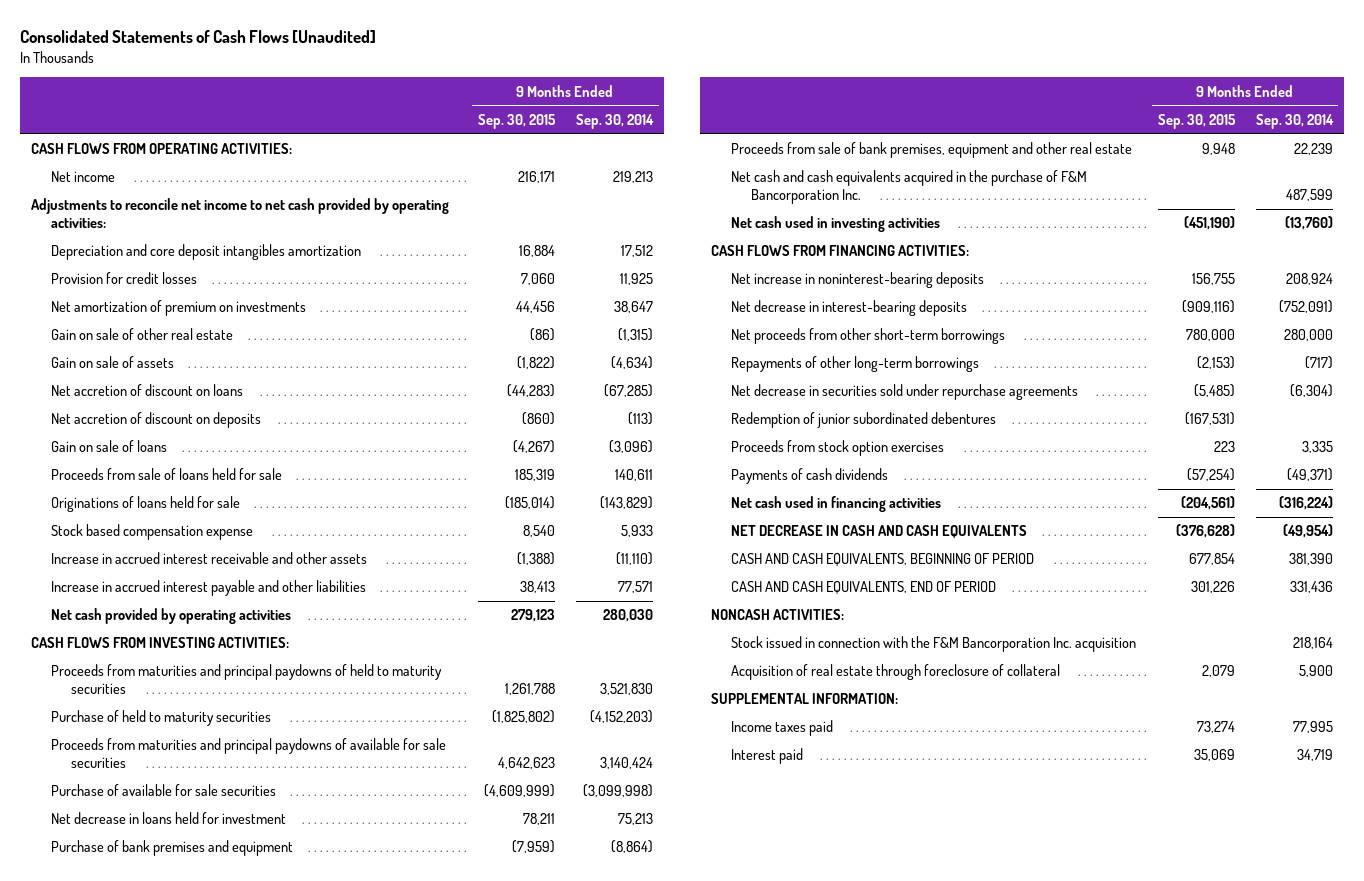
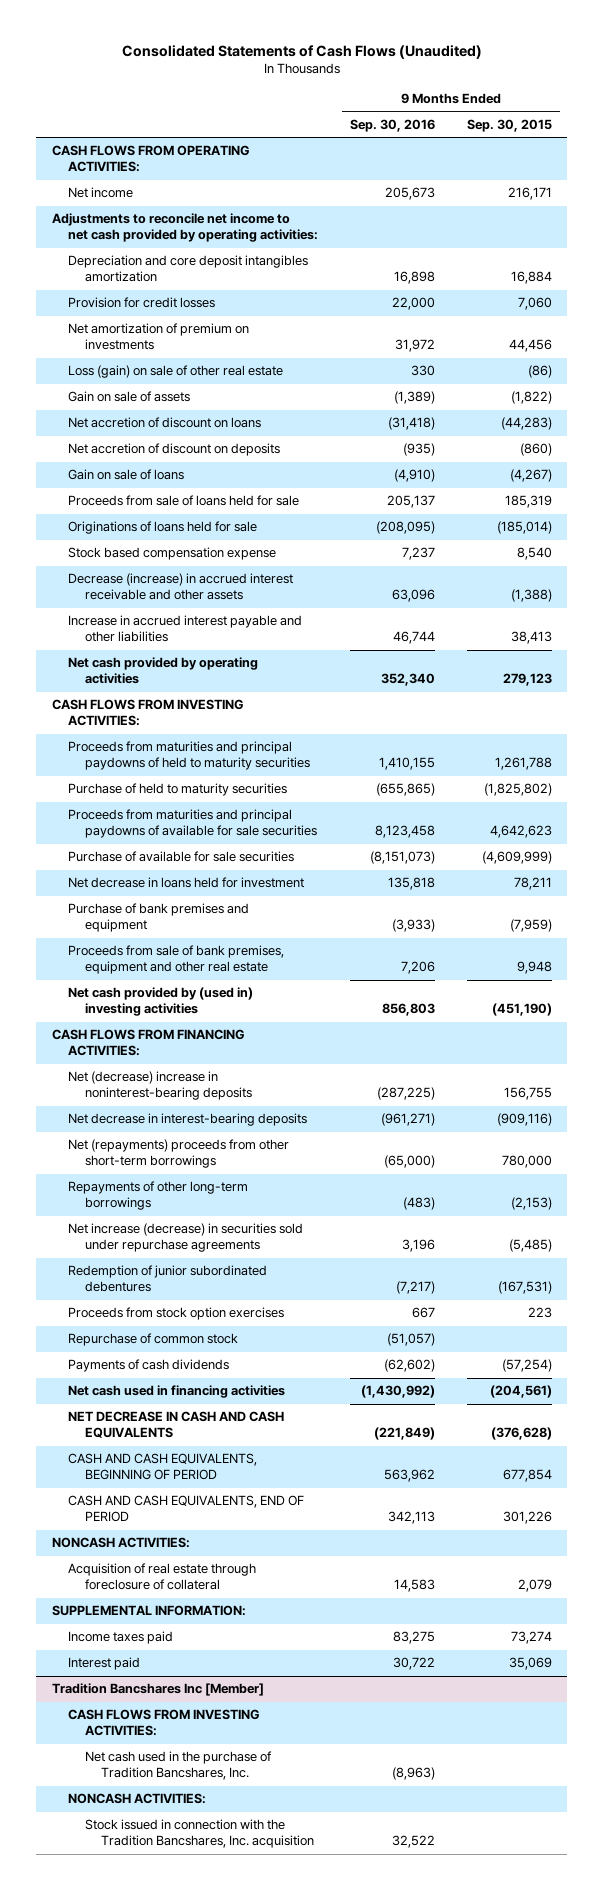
- Consolidated Statements of Cash Flows [Unaudited]
+ Consolidated Statements of Cash Flows (Unaudited)
- | 9 Months Ended Sep. 30, 2015 | 9 Months Ended Sep. 30, 2014
+ | 9 Months Ended Sep. 30, 2016 | 9 Months Ended Sep. 30, 2015
- Gain on sale of other real estate | (86) | (1,315)
+ Loss (gain) on sale of other real estate | 330 | (86)
- Increase in accrued interest receivable and other assets | (1,388) | (11,110)
+ Decrease (increase) in accrued interest receivable and other assets | 63,096 | (1,388)
- Net cash and cash equivalents acquired in the purchase of F&M Bancorporation Inc. | | 487,599
- Net cash used in investing activities | (451,190) | (13,760)
+ Net cash provided by (used in) investing activities | 856,803 | (451,190)
- Net increase in noninterest-bearing deposits | 156,755 | 208,924
+ Net (decrease) increase in noninterest-bearing deposits | (287,225) | 156,755
- Net proceeds from other short-term borrowings | 780,000 | 280,000
+ Net (repayments) proceeds from other short-term borrowings | (65,000) | 780,000
- Net decrease in securities sold under repurchase agreements | (5,485) | (6,304)
+ Net increase (decrease) in securities sold under repurchase agreements | 3,196 | (5,485)
+ Repurchase of common stock | (51,057) |
- Stock issued in connection with the F&M Bancorporation Inc. acquisition | | 218,164
+ Tradition Bancshares Inc [Member]
+ CASH FLOWS FROM INVESTING ACTIVITIES:
+ Net cash used in the purchase of Tradition Bancshares, Inc. | (8,963) |
+ NONCASH ACTIVITIES:
+ Stock issued in connection with the Tradition Bancshares, Inc. acquisition | 32,522 |

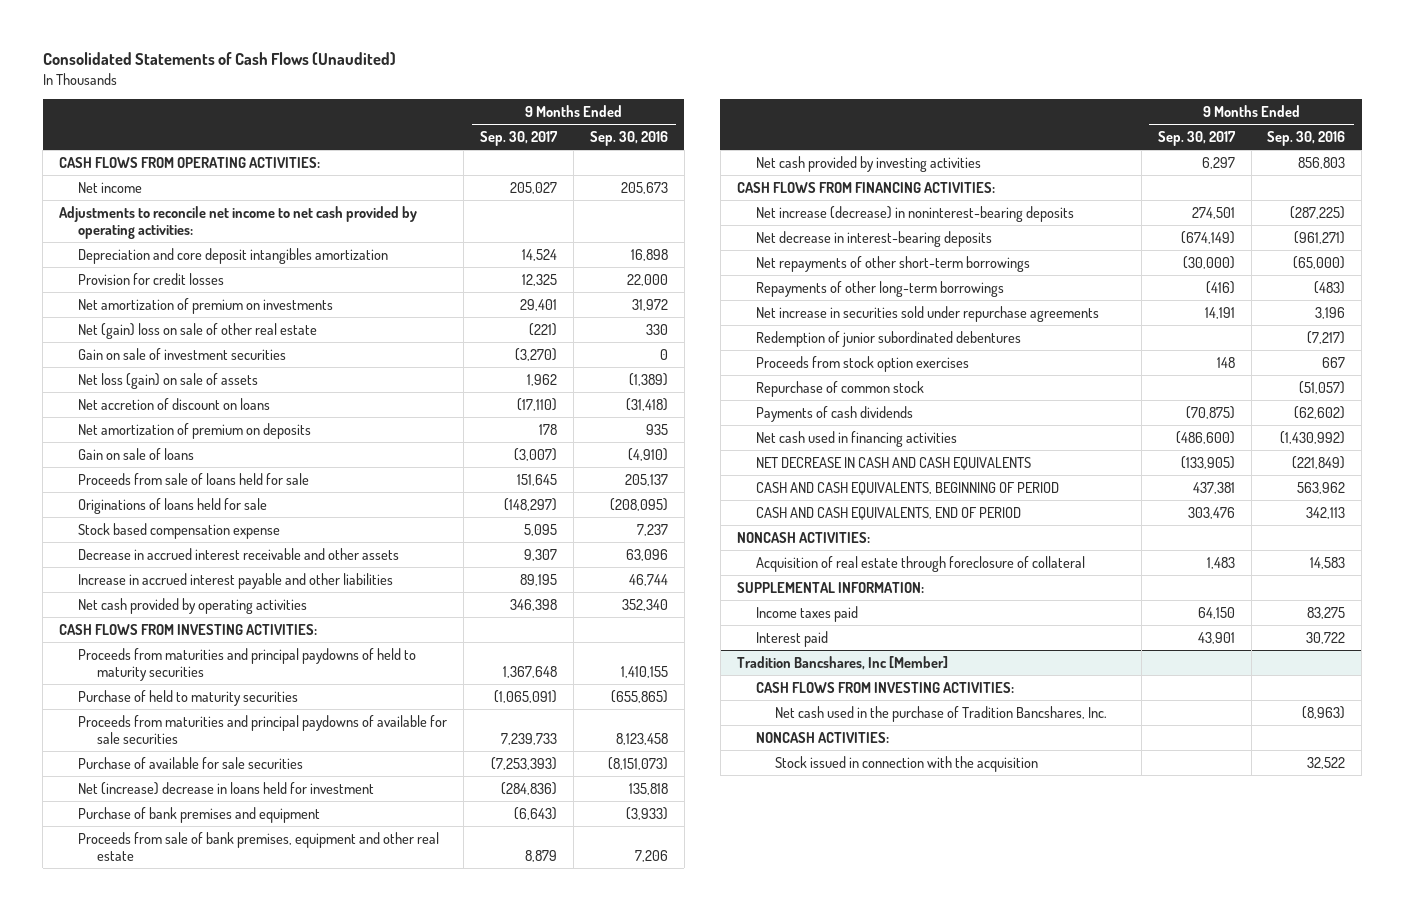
- | 9 Months Ended Sep. 30, 2016 | 9 Months Ended Sep. 30, 2015
+ | 9 Months Ended Sep. 30, 2017 | 9 Months Ended Sep. 30, 2016
- Loss (gain) on sale of other real estate | 330 | (86)
- Gain on sale of assets | (1,389) | (1,822)
+ Net (gain) loss on sale of other real estate | (221) | 330
+ Gain on sale of investment securities | (3,270) | 0
+ Net loss (gain) on sale of assets | 1,962 | (1,389)
- Net accretion of discount on deposits | (935) | (860)
+ Net amortization of premium on deposits | 178 | 935
- Decrease (increase) in accrued interest receivable and other assets | 63,096 | (1,388)
+ Decrease in accrued interest receivable and other assets | 9,307 | 63,096
- Net decrease in loans held for investment | 135,818 | 78,211
+ Net (increase) decrease in loans held for investment | (284,836) | 135,818
- Net cash provided by (used in) investing activities | 856,803 | (451,190)
+ Net cash provided by investing activities | 6,297 | 856,803
- Net (decrease) increase in noninterest-bearing deposits | (287,225) | 156,755
+ Net increase (decrease) in noninterest-bearing deposits | 274,501 | (287,225)
- Net (repayments) proceeds from other short-term borrowings | (65,000) | 780,000
+ Net repayments of other short-term borrowings | (30,000) | (65,000)
- Net increase (decrease) in securities sold under repurchase agreements | 3,196 | (5,485)
+ Net increase in securities sold under repurchase agreements | 14,191 | 3,196
- Tradition Bancshares Inc [Member]
+ Tradition Bancshares, Inc [Member]
- Stock issued in connection with the Tradition Bancshares, Inc. acquisition | 32,522 |
+ Stock issued in connection with the acquisition | | 32,522

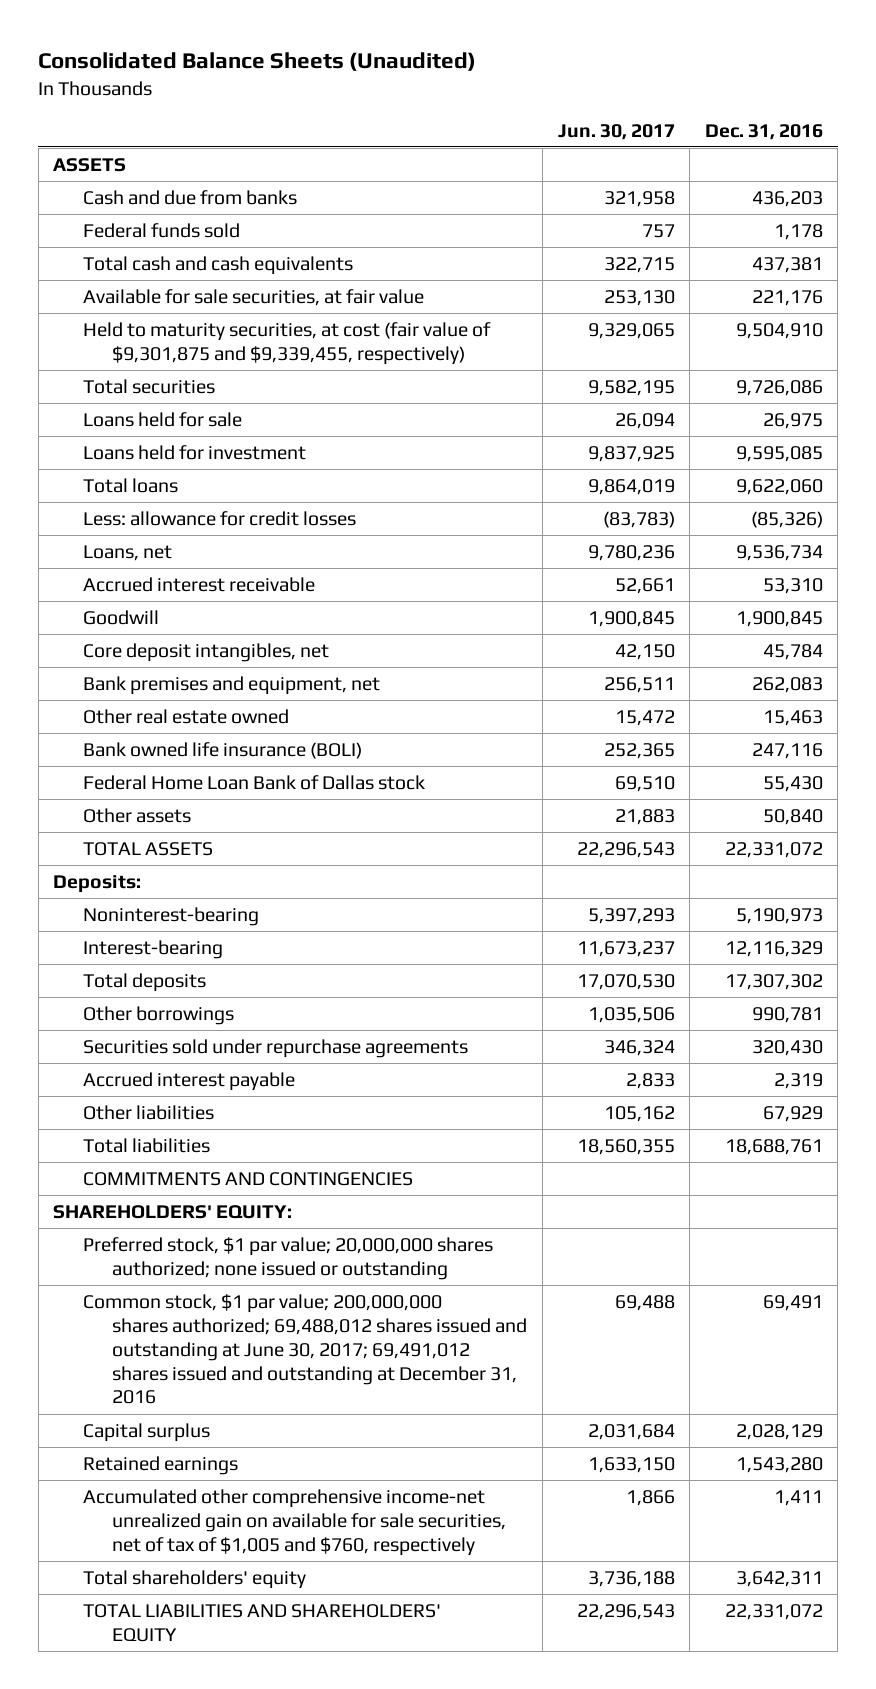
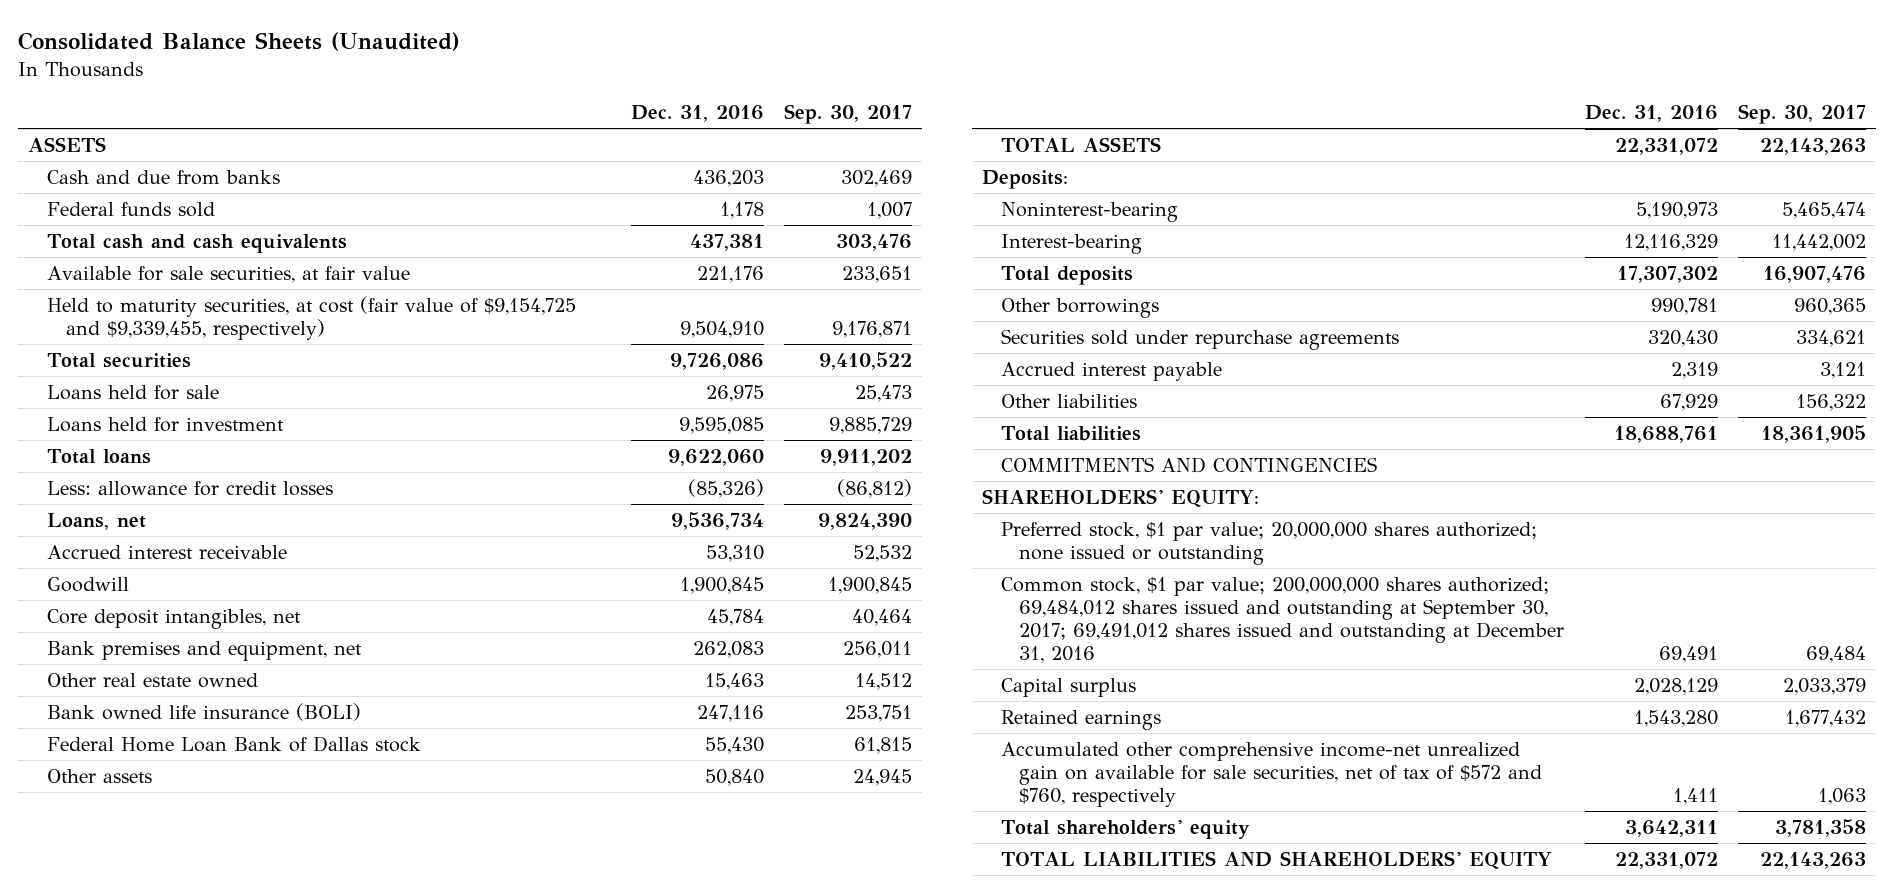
- | Jun. 30, 2017 | Dec. 31, 2016
+ | Dec. 31, 2016 | Sep. 30, 2017
- Held to maturity securities, at cost (fair value of $9,301,875 and $9,339,455, respectively) | 9,329,065 | 9,504,910
+ Held to maturity securities, at cost (fair value of $9,154,725 and $9,339,455, respectively) | 9,504,910 | 9,176,871
- Common stock, $1 par value; 200,000,000 shares authorized; 69,488,012 shares issued and outstanding at June 30, 2017; 69,491,012 shares issued and outstanding at December 31, 2016 | 69,488 | 69,491
+ Common stock, $1 par value; 200,000,000 shares authorized; 69,484,012 shares issued and outstanding at September 30, 2017; 69,491,012 shares issued and outstanding at December 31, 2016 | 69,491 | 69,484
- Accumulated other comprehensive income-net unrealized gain on available for sale securities, net of tax of $1,005 and $760, respectively | 1,866 | 1,411
+ Accumulated other comprehensive income-net unrealized gain on available for sale securities, net of tax of $572 and $760, respectively | 1,411 | 1,063

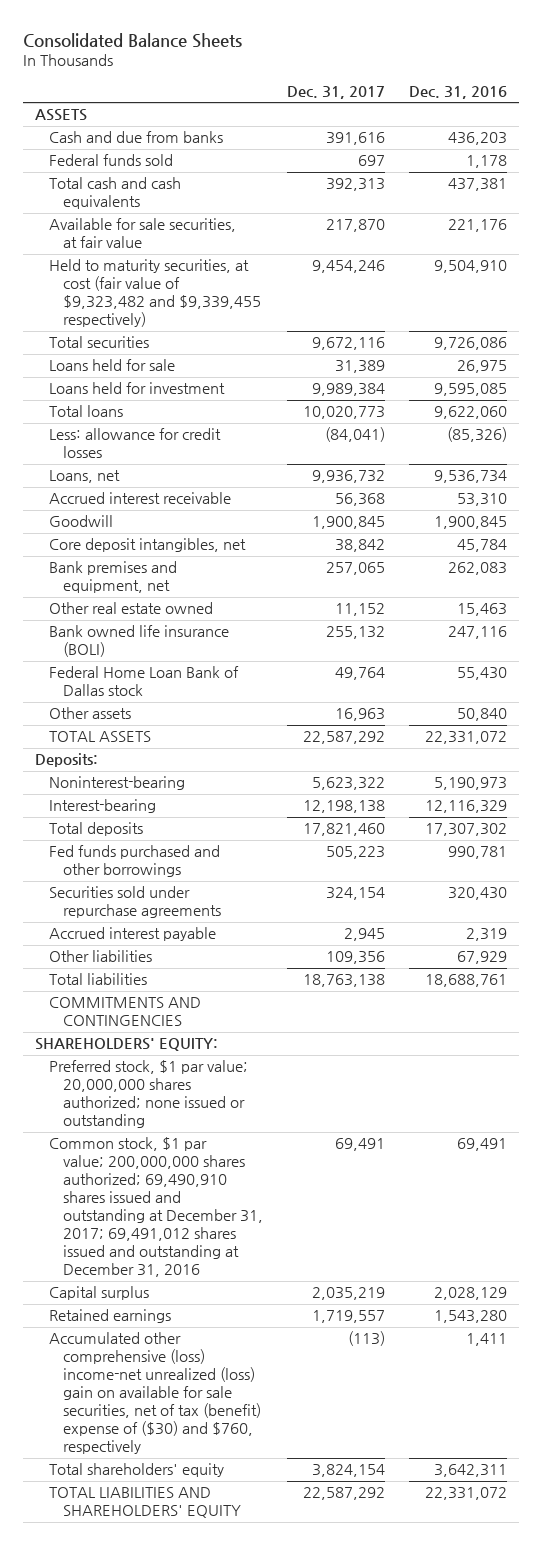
- Consolidated Balance Sheets (Unaudited)
+ Consolidated Balance Sheets
- | Dec. 31, 2016 | Sep. 30, 2017
+ | Dec. 31, 2017 | Dec. 31, 2016
- Held to maturity securities, at cost (fair value of $9,154,725 and $9,339,455, respectively) | 9,504,910 | 9,176,871
+ Held to maturity securities, at cost (fair value of $9,323,482 and $9,339,455 respectively) | 9,454,246 | 9,504,910
- Other borrowings | 990,781 | 960,365
+ Fed funds purchased and other borrowings | 505,223 | 990,781
- Common stock, $1 par value; 200,000,000 shares authorized; 69,484,012 shares issued and outstanding at September 30, 2017; 69,491,012 shares issued and outstanding at December 31, 2016 | 69,491 | 69,484
+ Common stock, $1 par value; 200,000,000 shares authorized; 69,490,910 shares issued and outstanding at December 31, 2017; 69,491,012 shares issued and outstanding at December 31, 2016 | 69,491 | 69,491
- Accumulated other comprehensive income-net unrealized gain on available for sale securities, net of tax of $572 and $760, respectively | 1,411 | 1,063
+ Accumulated other comprehensive (loss) income-net unrealized (loss) gain on available for sale securities, net of tax (benefit) expense of ($30) and $760, respectively | (113) | 1,411

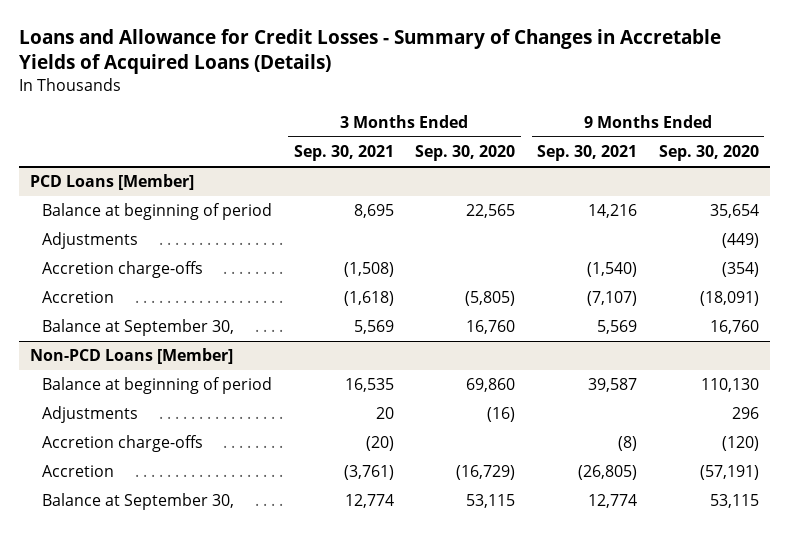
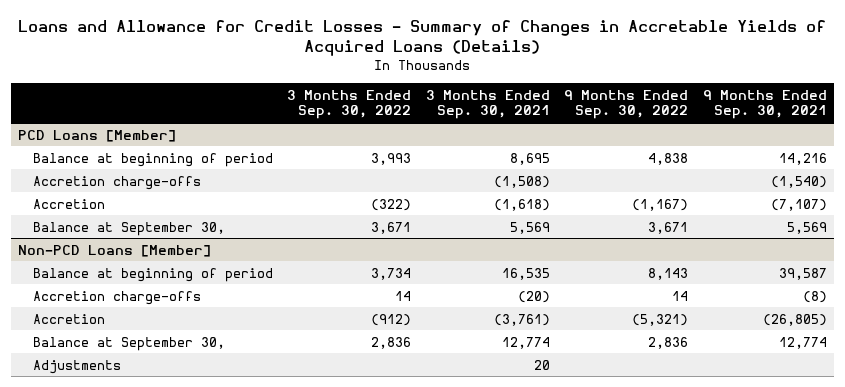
- | 3 Months Ended Sep. 30, 2021 | 3 Months Ended Sep. 30, 2020 | 9 Months Ended Sep. 30, 2021 | 9 Months Ended Sep. 30, 2020
+ | 3 Months Ended Sep. 30, 2022 | 3 Months Ended Sep. 30, 2021 | 9 Months Ended Sep. 30, 2022 | 9 Months Ended Sep. 30, 2021
@ PCD Loans [Member]
- Adjustments | | | | (449)
@ Non-PCD Loans [Member]
moved down: Adjustments | | 20 | |

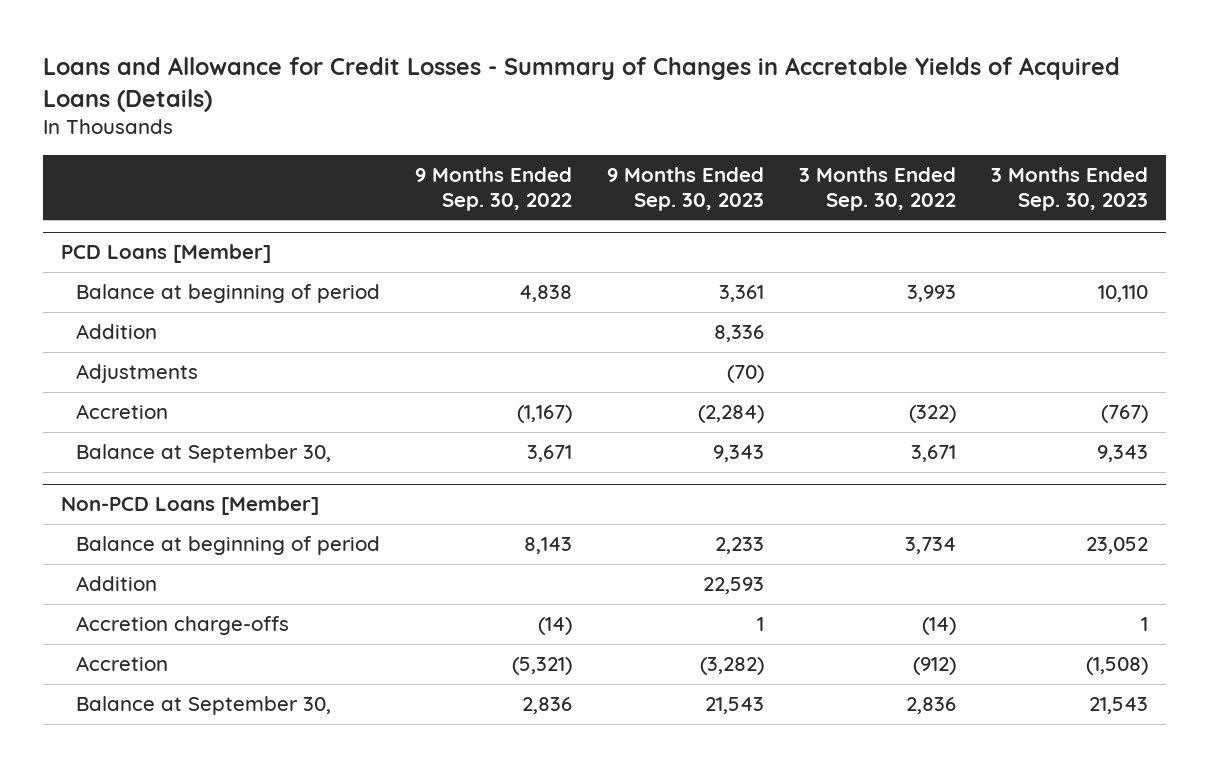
- | 3 Months Ended Sep. 30, 2022 | 3 Months Ended Sep. 30, 2021 | 9 Months Ended Sep. 30, 2022 | 9 Months Ended Sep. 30, 2021
+ | 9 Months Ended Sep. 30, 2022 | 9 Months Ended Sep. 30, 2023 | 3 Months Ended Sep. 30, 2022 | 3 Months Ended Sep. 30, 2023
@ PCD Loans [Member]
- Accretion charge-offs | | (1,508) | | (1,540)
+ Addition | | 8,336 | |
+ Adjustments | | (70) | |
@ Non-PCD Loans [Member]
- Accretion charge-offs | 14 | (20) | 14 | (8)
+ Addition | | 22,593 | |
+ Accretion charge-offs | (14) | 1 | (14) | 1
- Adjustments | | 20 | |

